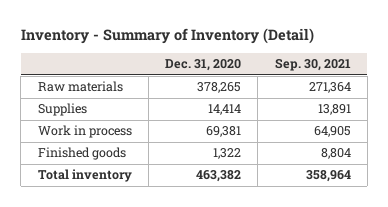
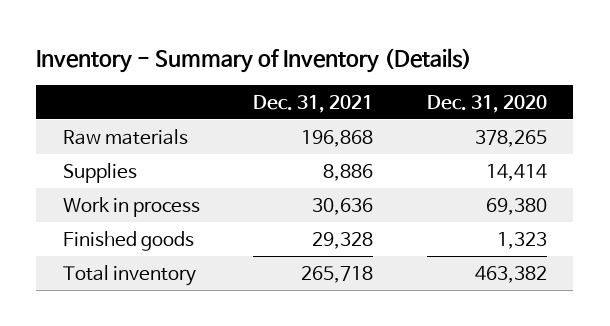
- Inventory - Summary of Inventory (Detail)
+ Inventory - Summary of Inventory (Details)
- | Dec. 31, 2020 | Sep. 30, 2021
+ | Dec. 31, 2021 | Dec. 31, 2020
- Work in process | 69,381 | 64,905
- Finished goods | 1,322 | 8,804
+ Work in process | 30,636 | 69,380
+ Finished goods | 29,328 | 1,323

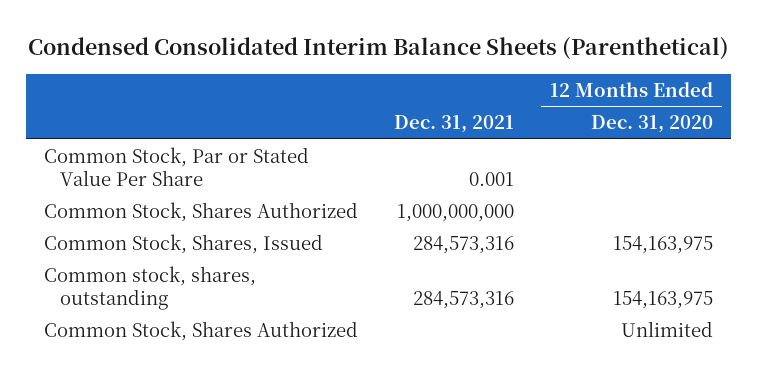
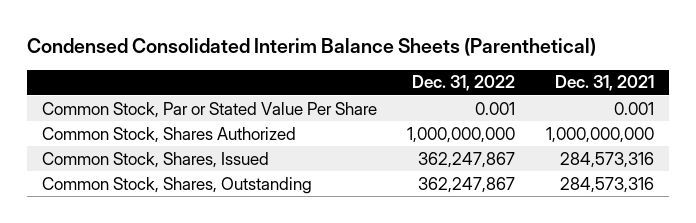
- | Dec. 31, 2021 | 12 Months Ended Dec. 31, 2020
+ | Dec. 31, 2022 | Dec. 31, 2021
- Common stock, shares, outstanding | 284,573,316 | 154,163,975
- Common Stock, Shares Authorized | | Unlimited
+ Common Stock, Shares, Outstanding | 362,247,867 | 284,573,316

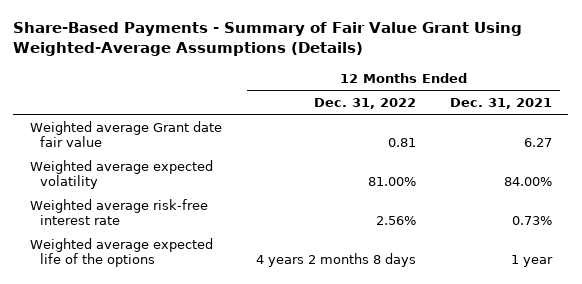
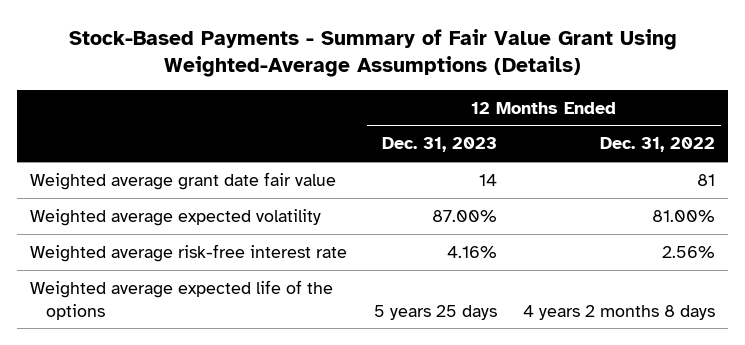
- Share-Based Payments - Summary of Fair Value Grant Using Weighted-Average Assumptions (Details)
+ Stock-Based Payments - Summary of Fair Value Grant Using Weighted-Average Assumptions (Details)
- | 12 Months Ended Dec. 31, 2022 | 12 Months Ended Dec. 31, 2021
+ | 12 Months Ended Dec. 31, 2023 | 12 Months Ended Dec. 31, 2022
- Weighted average Grant date fair value | 0.81 | 6.27
+ Weighted average grant date fair value | 14 | 81

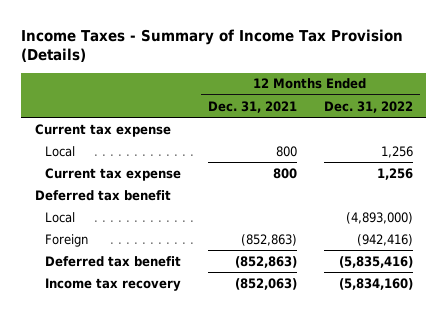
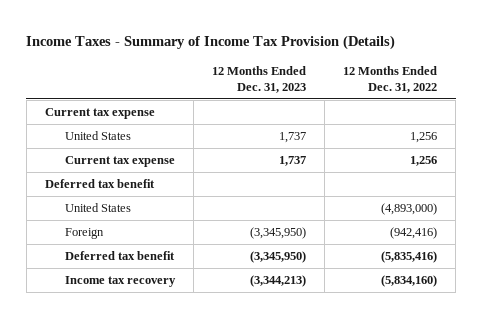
- | 12 Months Ended Dec. 31, 2021 | 12 Months Ended Dec. 31, 2022
+ | 12 Months Ended Dec. 31, 2023 | 12 Months Ended Dec. 31, 2022
- Local | 800 | 1,256
+ United States | 1,737 | 1,256
- Local | | (4,893,000)
+ United States | | (4,893,000)

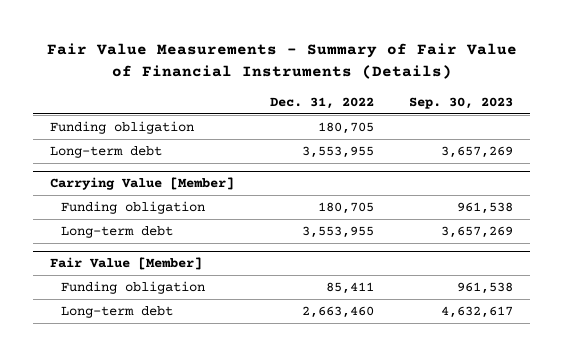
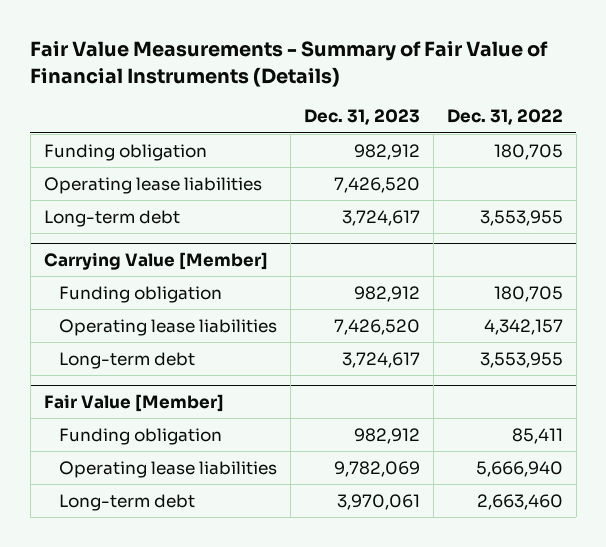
- | Dec. 31, 2022 | Sep. 30, 2023
+ | Dec. 31, 2023 | Dec. 31, 2022
+ Operating lease liabilities | 7,426,520 |
@ Carrying Value [Member]
+ Operating lease liabilities | 7,426,520 | 4,342,157
@ Fair Value [Member]
+ Operating lease liabilities | 9,782,069 | 5,666,940

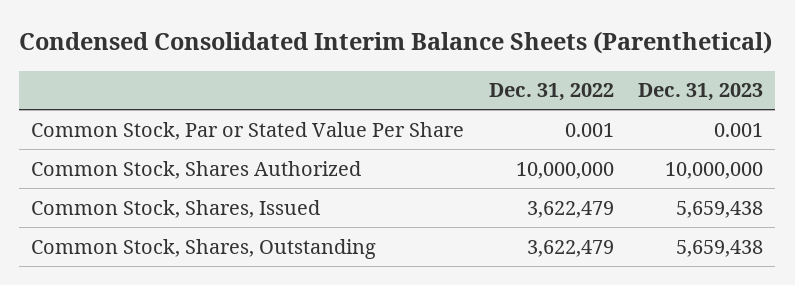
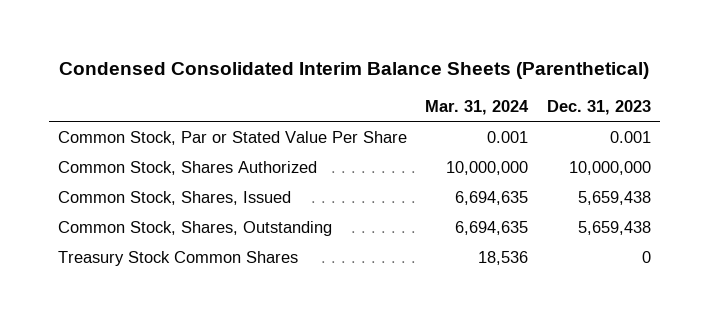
- | Dec. 31, 2022 | Dec. 31, 2023
+ | Mar. 31, 2024 | Dec. 31, 2023
+ Treasury Stock Common Shares | 18,536 | 0

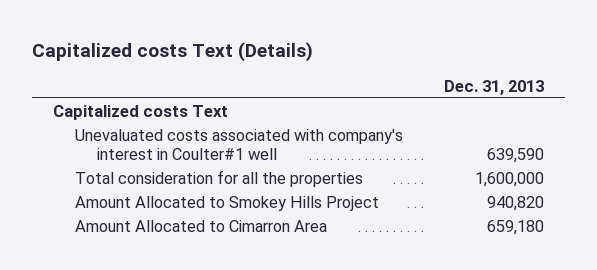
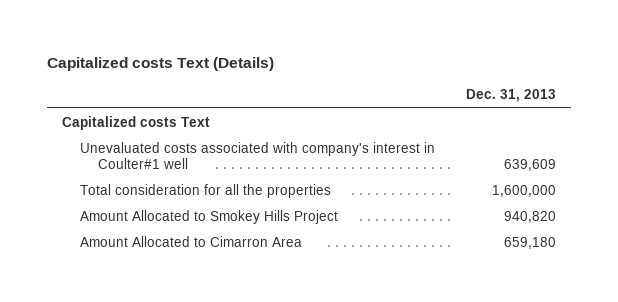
- Unevaluated costs associated with company's interest in Coulter#1 well | 639,590
+ Unevaluated costs associated with company's interest in Coulter#1 well | 639,609

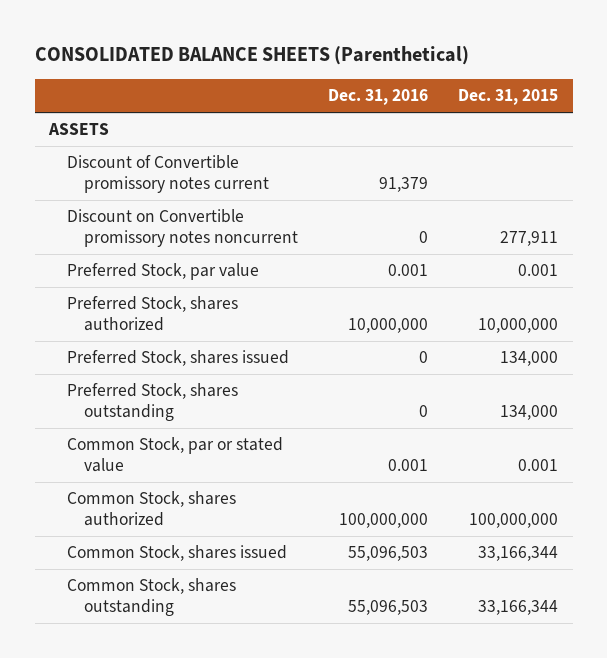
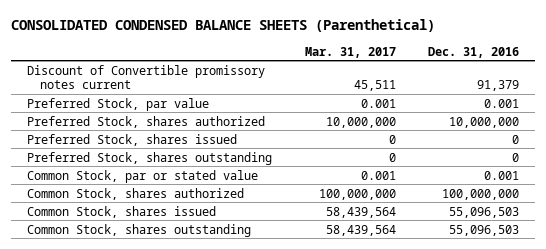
- CONSOLIDATED BALANCE SHEETS (Parenthetical)
+ CONSOLIDATED CONDENSED BALANCE SHEETS (Parenthetical)
- | Dec. 31, 2016 | Dec. 31, 2015
+ | Mar. 31, 2017 | Dec. 31, 2016
- ASSETS
- Discount on Convertible promissory notes noncurrent | 0 | 277,911

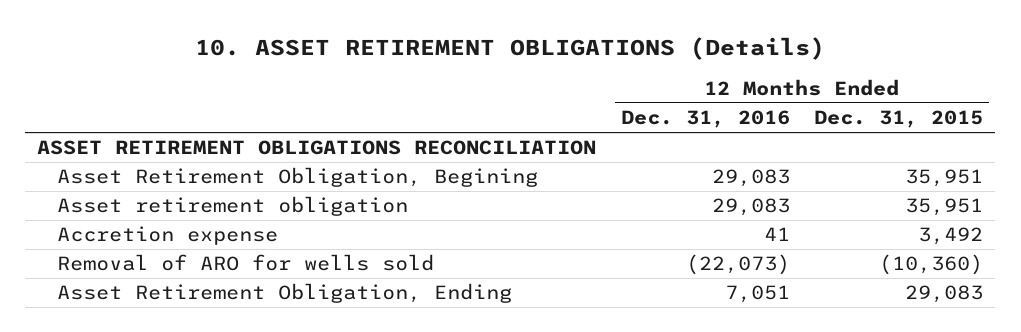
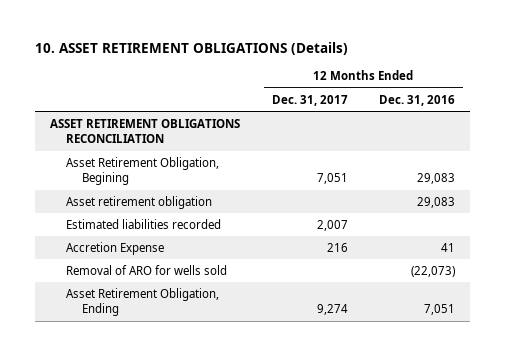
- | 12 Months Ended Dec. 31, 2016 | 12 Months Ended Dec. 31, 2015
+ | 12 Months Ended Dec. 31, 2017 | 12 Months Ended Dec. 31, 2016
- Accretion expense | 41 | 3,492
+ Estimated liabilities recorded | 2,007 |
+ Accretion Expense | 216 | 41

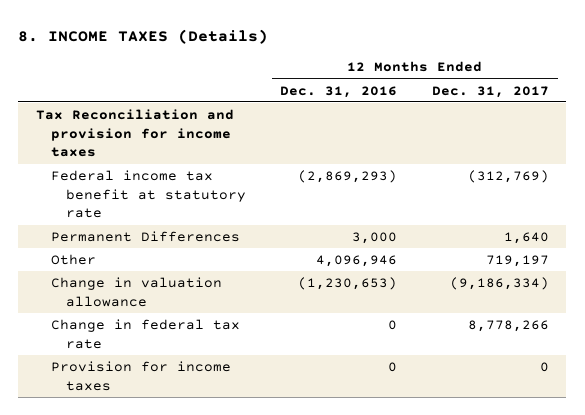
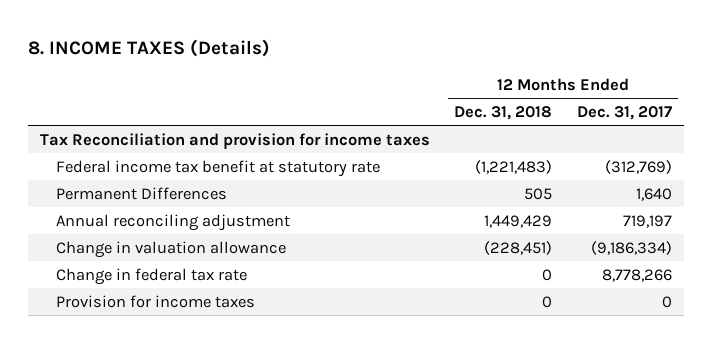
- | 12 Months Ended Dec. 31, 2016 | 12 Months Ended Dec. 31, 2017
+ | 12 Months Ended Dec. 31, 2018 | 12 Months Ended Dec. 31, 2017
- Other | 4,096,946 | 719,197
+ Annual reconciling adjustment | 1,449,429 | 719,197

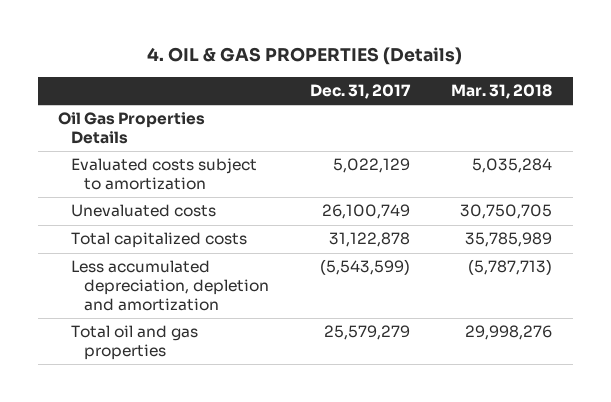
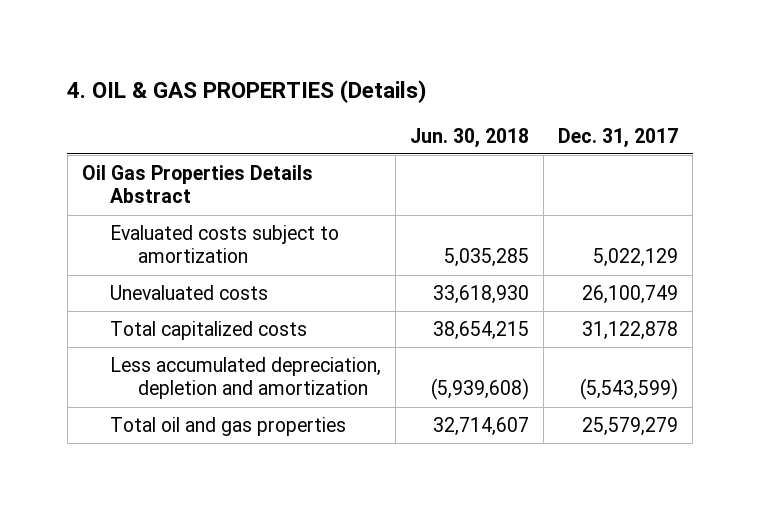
- | Dec. 31, 2017 | Mar. 31, 2018
+ | Jun. 30, 2018 | Dec. 31, 2017
- Oil Gas Properties Details
+ Oil Gas Properties Details Abstract

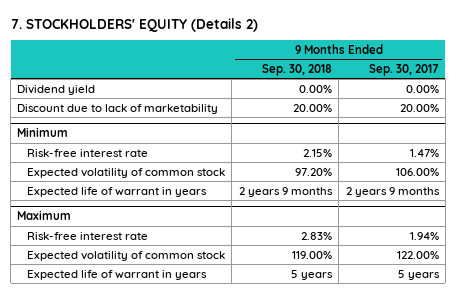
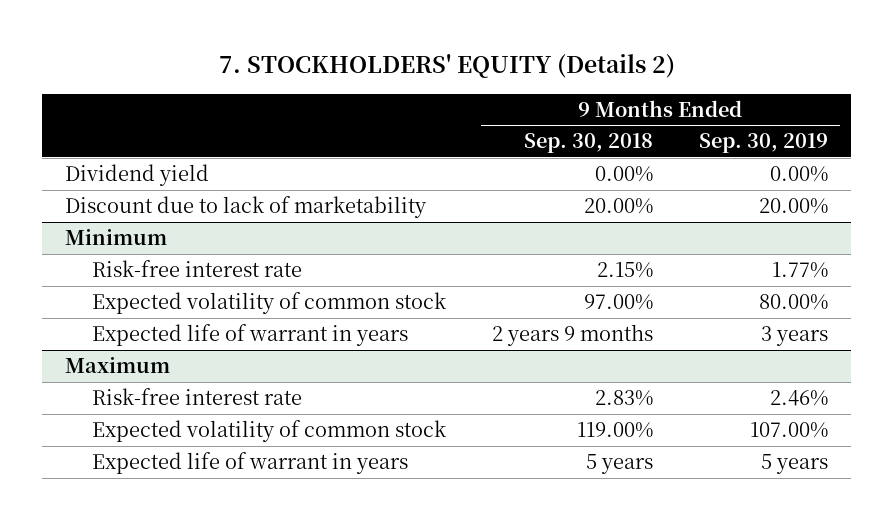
- | 9 Months Ended Sep. 30, 2018 | 9 Months Ended Sep. 30, 2017
+ | 9 Months Ended Sep. 30, 2018 | 9 Months Ended Sep. 30, 2019
@ Minimum
- Expected volatility of common stock | 97.20% | 106.00%
+ Expected volatility of common stock | 97.00% | 80.00%

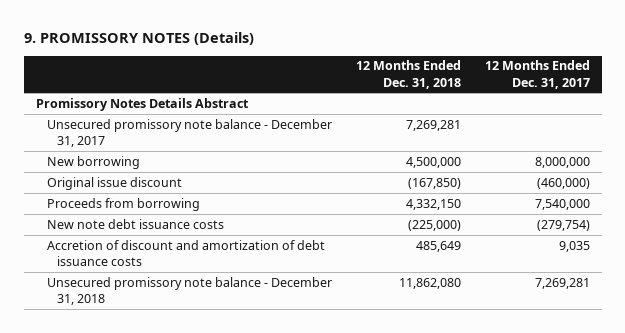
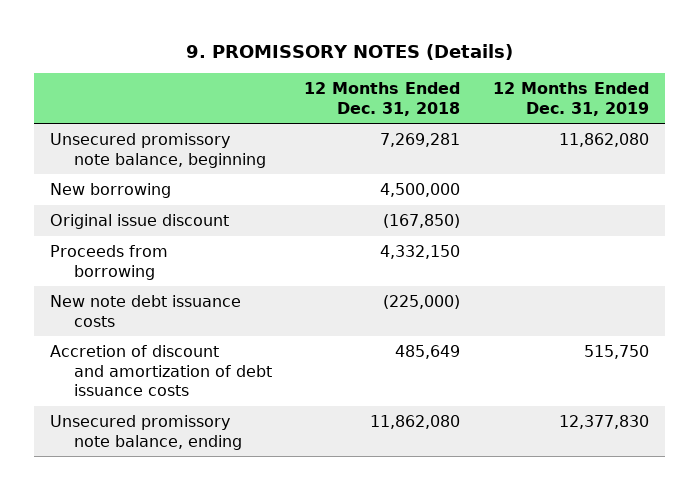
- | 12 Months Ended Dec. 31, 2018 | 12 Months Ended Dec. 31, 2017
+ | 12 Months Ended Dec. 31, 2018 | 12 Months Ended Dec. 31, 2019
- Promissory Notes Details Abstract
- Unsecured promissory note balance - December 31, 2017 | 7,269,281 |
+ Unsecured promissory note balance, beginning | 7,269,281 | 11,862,080
- Unsecured promissory note balance - December 31, 2018 | 11,862,080 | 7,269,281
+ Unsecured promissory note balance, ending | 11,862,080 | 12,377,830

